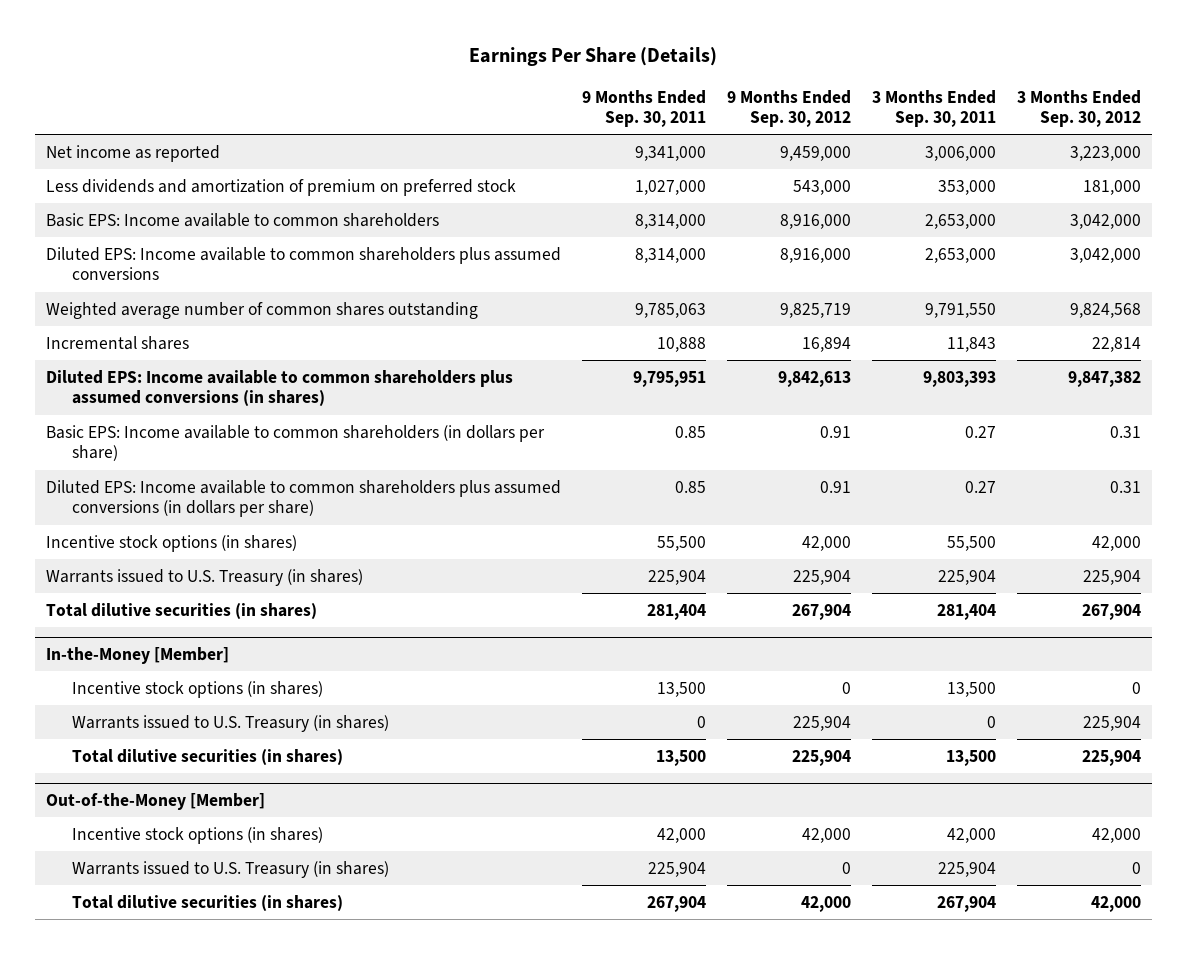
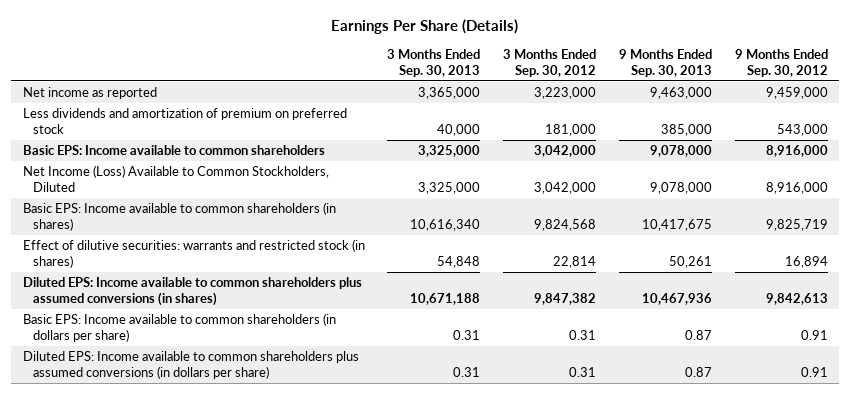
- | 9 Months Ended Sep. 30, 2011 | 9 Months Ended Sep. 30, 2012 | 3 Months Ended Sep. 30, 2011 | 3 Months Ended Sep. 30, 2012
+ | 3 Months Ended Sep. 30, 2013 | 3 Months Ended Sep. 30, 2012 | 9 Months Ended Sep. 30, 2013 | 9 Months Ended Sep. 30, 2012
- Diluted EPS: Income available to common shareholders plus assumed conversions | 8,314,000 | 8,916,000 | 2,653,000 | 3,042,000
- Weighted average number of common shares outstanding | 9,785,063 | 9,825,719 | 9,791,550 | 9,824,568
- Incremental shares | 10,888 | 16,894 | 11,843 | 22,814
+ Net Income (Loss) Available to Common Stockholders, Diluted | 3,325,000 | 3,042,000 | 9,078,000 | 8,916,000
+ Basic EPS: Income available to common shareholders (in shares) | 10,616,340 | 9,824,568 | 10,417,675 | 9,825,719
+ Effect of dilutive securities: warrants and restricted stock (in shares) | 54,848 | 22,814 | 50,261 | 16,894
- Incentive stock options (in shares) | 55,500 | 42,000 | 55,500 | 42,000
- Warrants issued to U.S. Treasury (in shares) | 225,904 | 225,904 | 225,904 | 225,904
- Total dilutive securities (in shares) | 281,404 | 267,904 | 281,404 | 267,904
- In-the-Money [Member]
- Incentive stock options (in shares) | 13,500 | 0 | 13,500 | 0
- Warrants issued to U.S. Treasury (in shares) | 0 | 225,904 | 0 | 225,904
- Total dilutive securities (in shares) | 13,500 | 225,904 | 13,500 | 225,904
- Out-of-the-Money [Member]
- Incentive stock options (in shares) | 42,000 | 42,000 | 42,000 | 42,000
- Warrants issued to U.S. Treasury (in shares) | 225,904 | 0 | 225,904 | 0
- Total dilutive securities (in shares) | 267,904 | 42,000 | 267,904 | 42,000

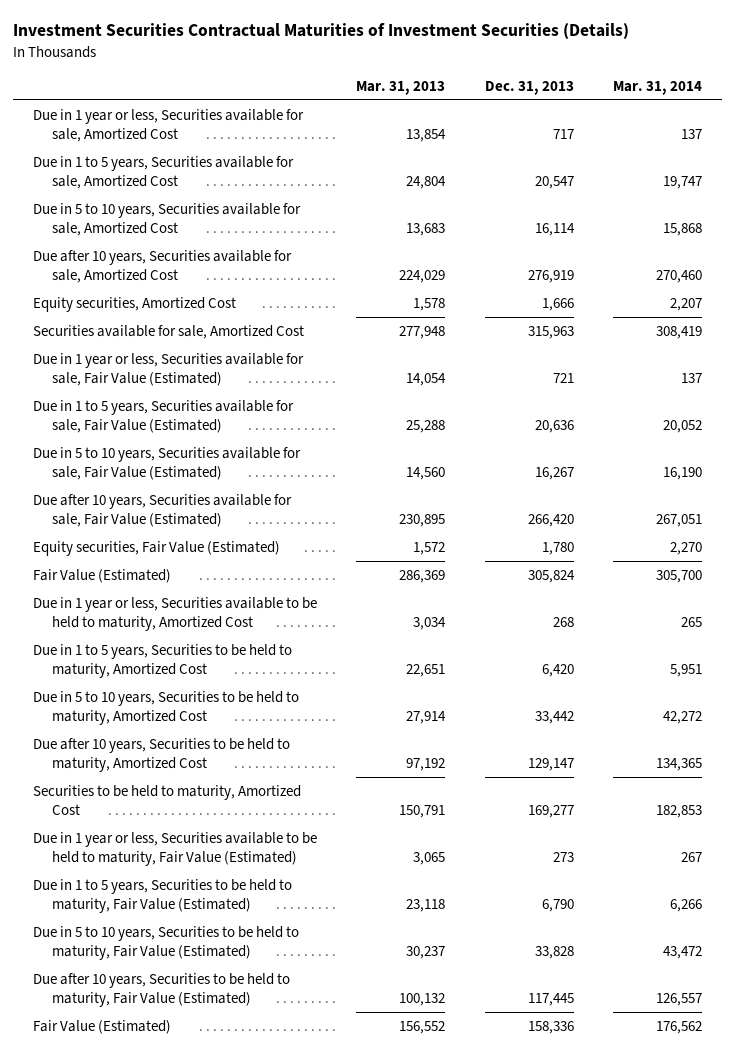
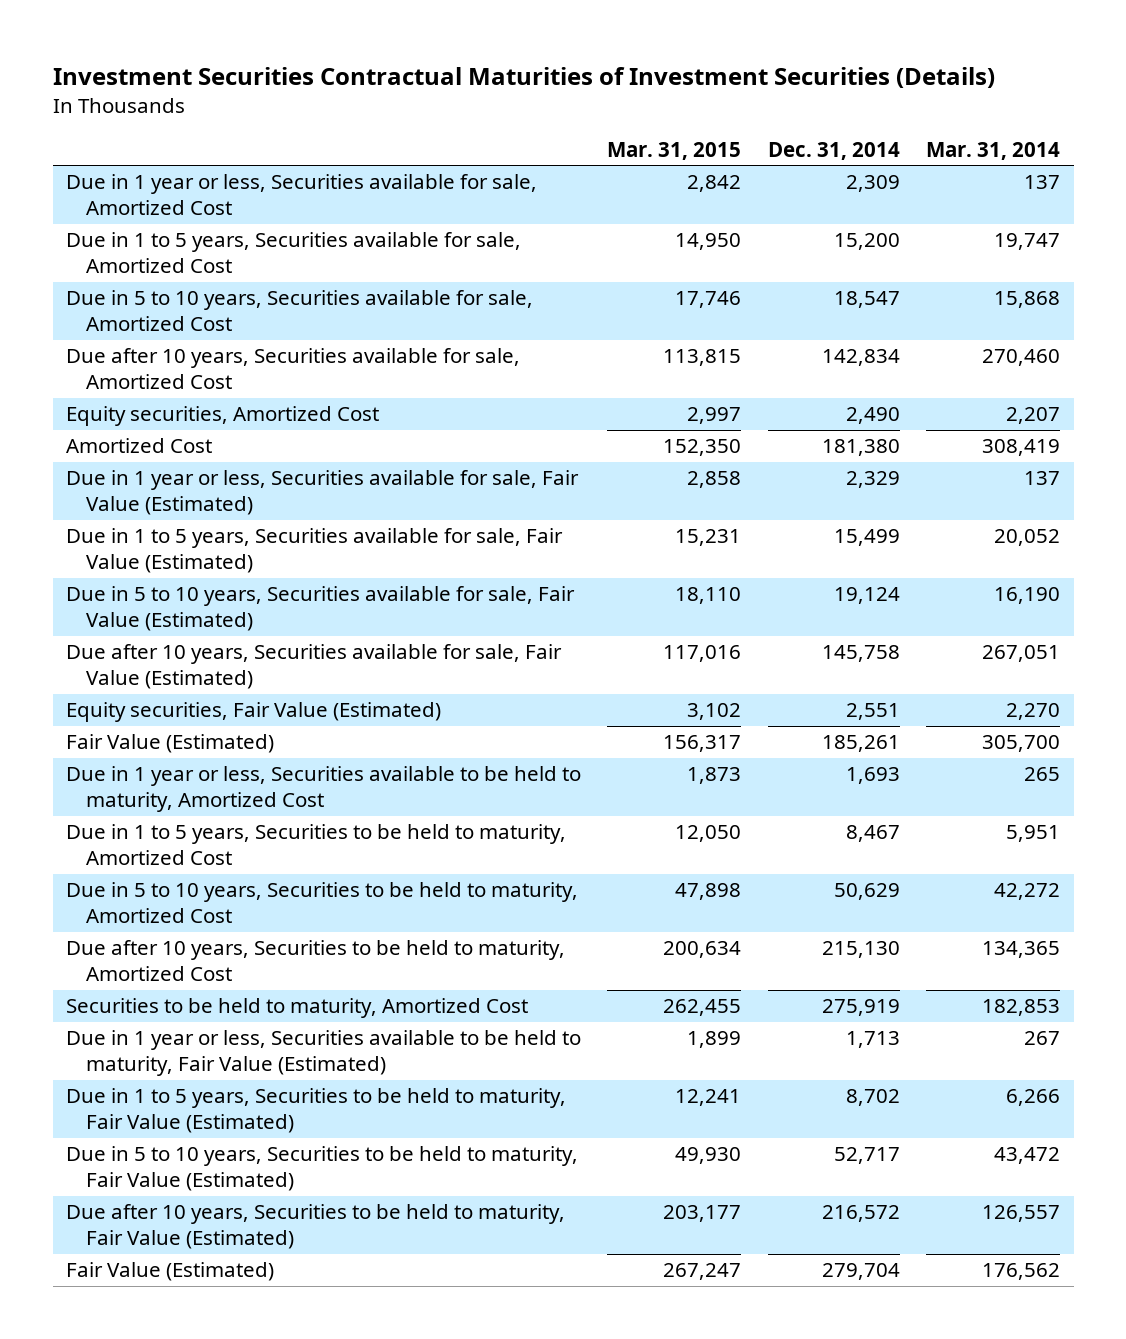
- | Mar. 31, 2013 | Dec. 31, 2013 | Mar. 31, 2014
+ | Mar. 31, 2015 | Dec. 31, 2014 | Mar. 31, 2014
- Securities available for sale, Amortized Cost | 277,948 | 315,963 | 308,419
+ Amortized Cost | 152,350 | 181,380 | 308,419

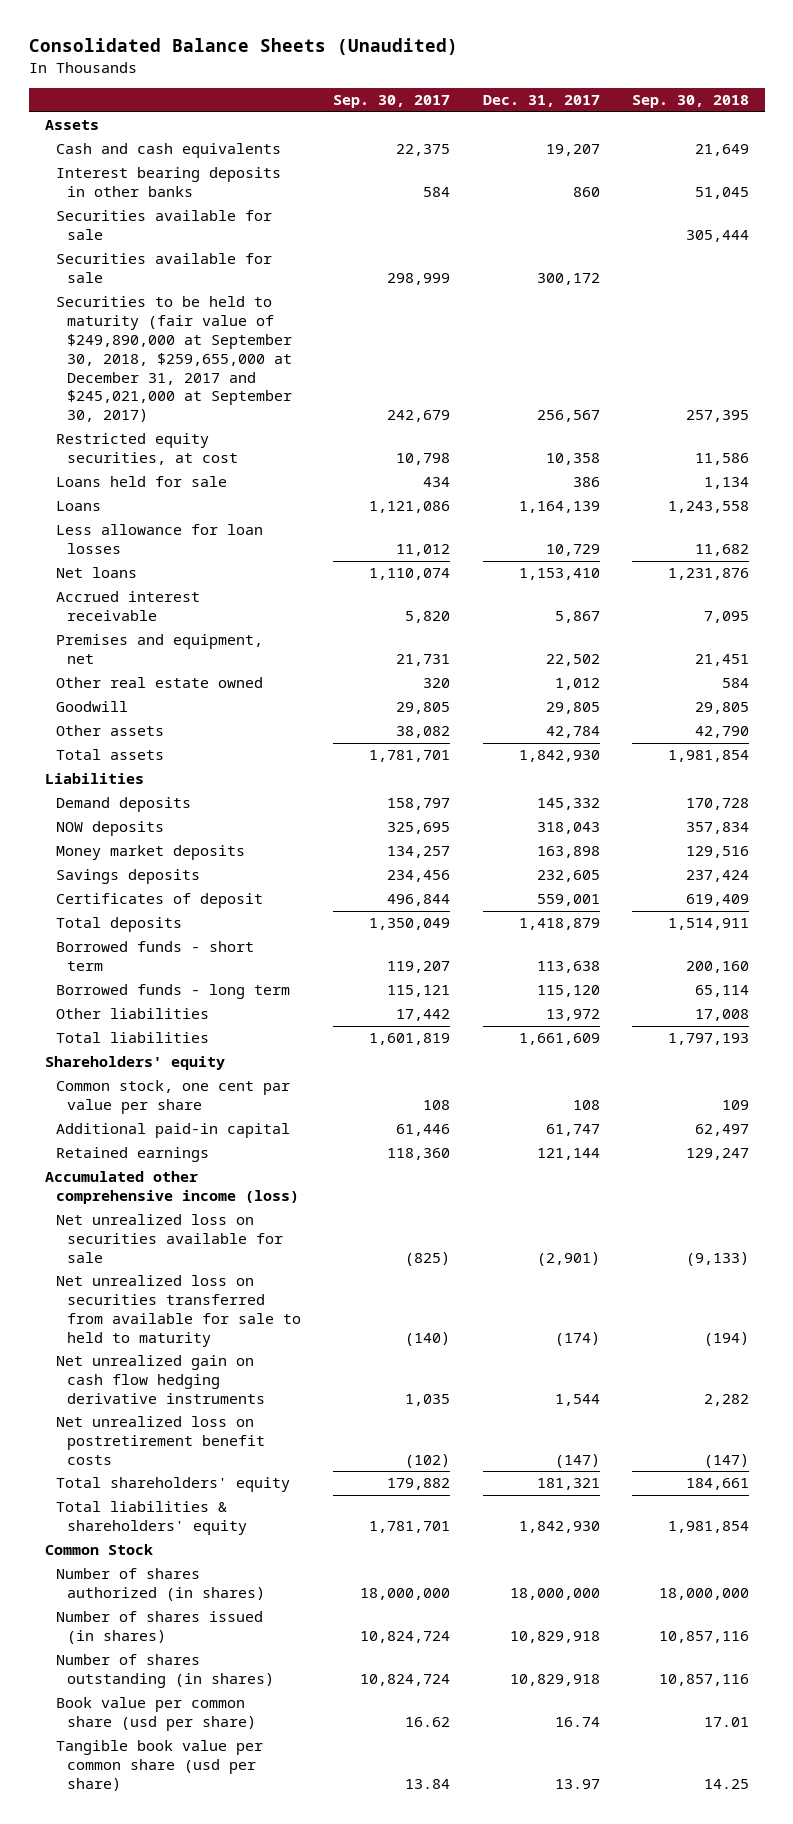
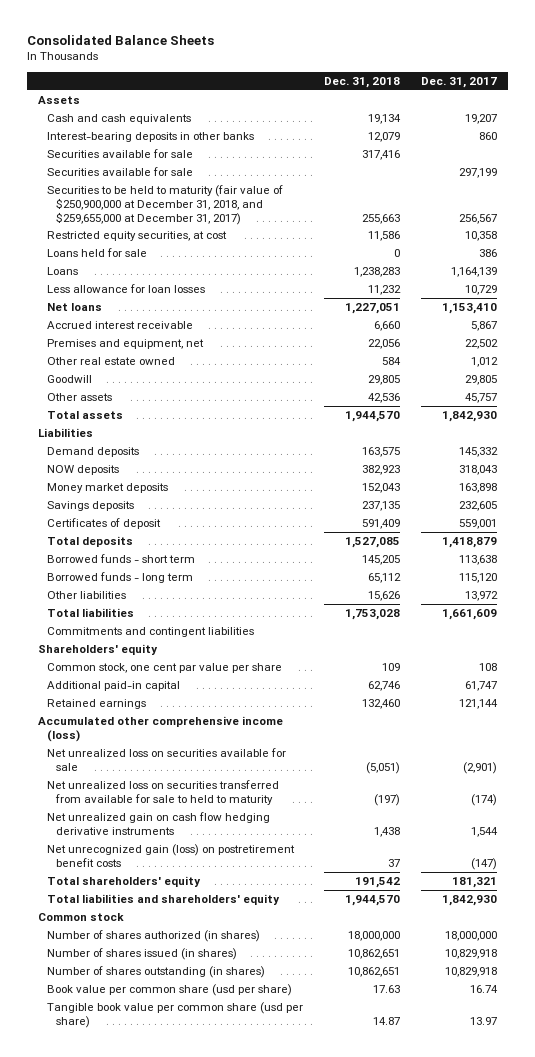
- Consolidated Balance Sheets (Unaudited)
+ Consolidated Balance Sheets
- | Sep. 30, 2017 | Dec. 31, 2017 | Sep. 30, 2018
+ | Dec. 31, 2018 | Dec. 31, 2017
- Interest bearing deposits in other banks | 584 | 860 | 51,045
+ Interest-bearing deposits in other banks | 12,079 | 860
- Securities available for sale | 298,999 | 300,172 |
- Securities to be held to maturity (fair value of $249,890,000 at September 30, 2018, $259,655,000 at December 31, 2017 and $245,021,000 at September 30, 2017) | 242,679 | 256,567 | 257,395
+ Securities available for sale | | 297,199
+ Securities to be held to maturity (fair value of $250,900,000 at December 31, 2018, and $259,655,000 at December 31, 2017) | 255,663 | 256,567
- Other assets | 38,082 | 42,784 | 42,790
+ Other assets | 42,536 | 45,757
+ Commitments and contingent liabilities
- Net unrealized loss on postretirement benefit costs | (102) | (147) | (147)
+ Net unrecognized gain (loss) on postretirement benefit costs | 37 | (147)
- Total liabilities & shareholders' equity | 1,781,701 | 1,842,930 | 1,981,854
- Common Stock
+ Total liabilities and shareholders' equity | 1,944,570 | 1,842,930
+ Common stock

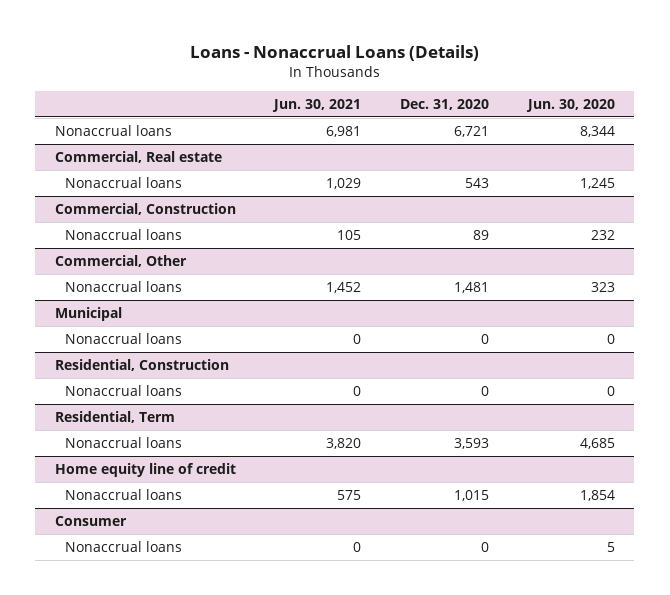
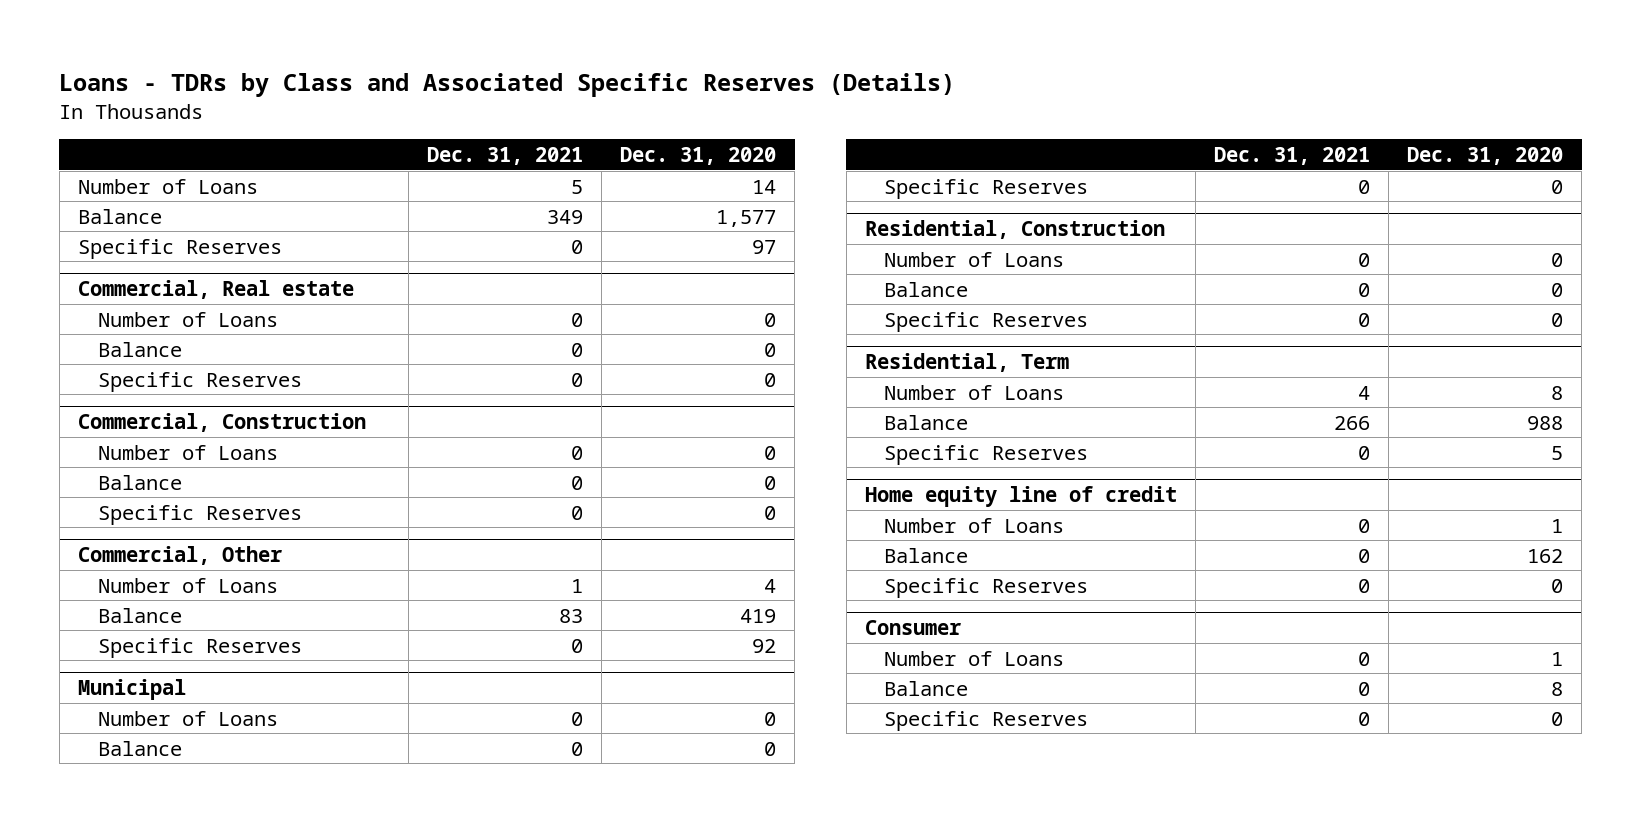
- Loans - Nonaccrual Loans (Details)
+ Loans - TDRs by Class and Associated Specific Reserves (Details)
- | Jun. 30, 2021 | Dec. 31, 2020 | Jun. 30, 2020
+ | Dec. 31, 2021 | Dec. 31, 2020
- Nonaccrual loans | 6,981 | 6,721 | 8,344
+ Number of Loans | 5 | 14
+ Balance | 349 | 1,577
+ Specific Reserves | 0 | 97
@ Commercial, Real estate
- Nonaccrual loans | 1,029 | 543 | 1,245
+ Number of Loans | 0 | 0
+ Balance | 0 | 0
+ Specific Reserves | 0 | 0
@ Commercial, Construction
- Nonaccrual loans | 105 | 89 | 232
+ Number of Loans | 0 | 0
+ Balance | 0 | 0
+ Specific Reserves | 0 | 0
@ Commercial, Other
- Nonaccrual loans | 1,452 | 1,481 | 323
+ Number of Loans | 1 | 4
+ Balance | 83 | 419
+ Specific Reserves | 0 | 92
@ Municipal
- Nonaccrual loans | 0 | 0 | 0
+ Number of Loans | 0 | 0
+ Balance | 0 | 0
+ Specific Reserves | 0 | 0
@ Residential, Construction
- Nonaccrual loans | 0 | 0 | 0
+ Number of Loans | 0 | 0
+ Balance | 0 | 0
+ Specific Reserves | 0 | 0
@ Residential, Term
- Nonaccrual loans | 3,820 | 3,593 | 4,685
+ Number of Loans | 4 | 8
+ Balance | 266 | 988
+ Specific Reserves | 0 | 5
@ Home equity line of credit
- Nonaccrual loans | 575 | 1,015 | 1,854
+ Number of Loans | 0 | 1
+ Balance | 0 | 162
+ Specific Reserves | 0 | 0
@ Consumer
- Nonaccrual loans | 0 | 0 | 5
+ Number of Loans | 0 | 1
+ Balance | 0 | 8
+ Specific Reserves | 0 | 0

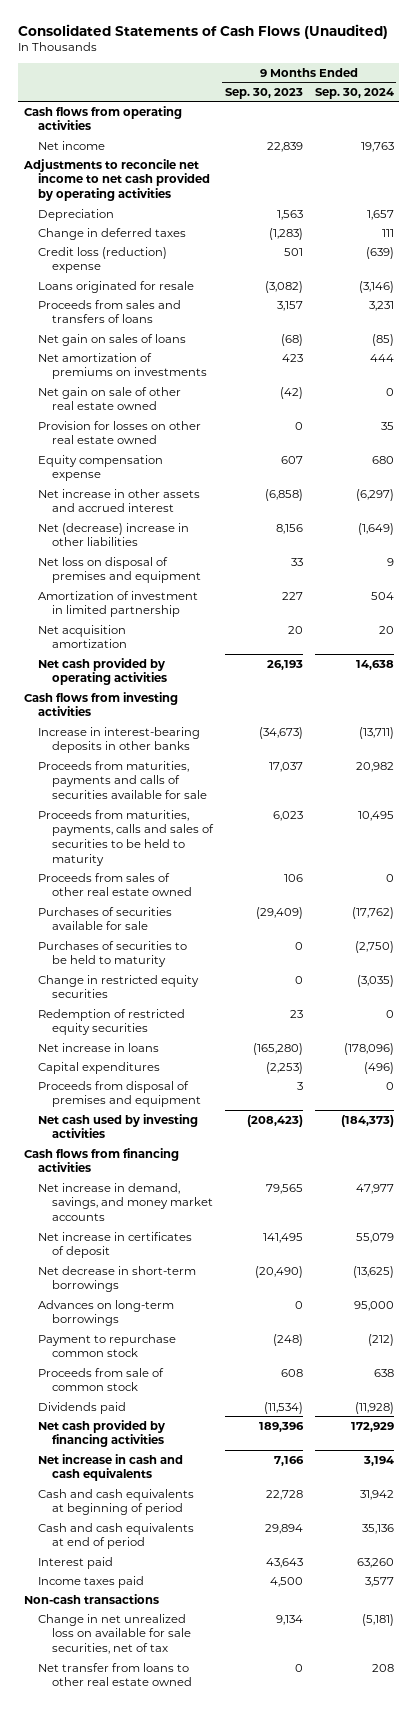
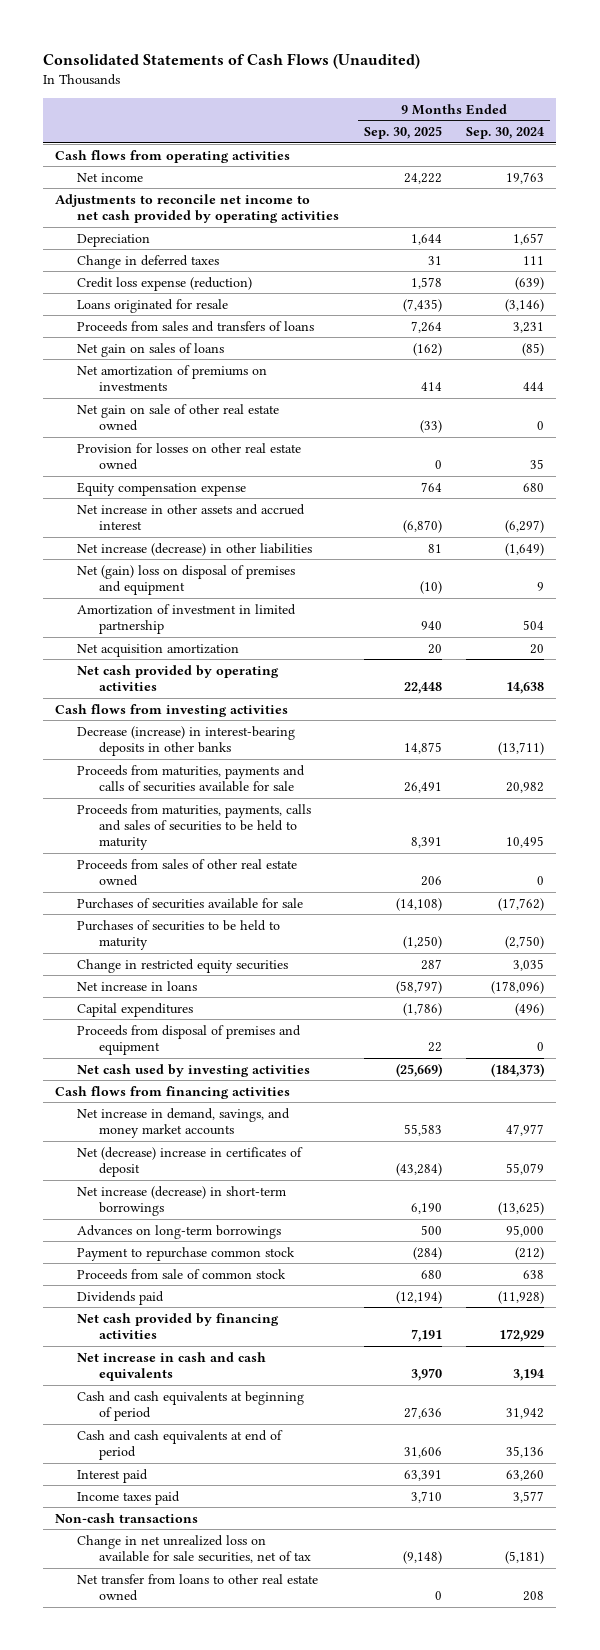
- | 9 Months Ended Sep. 30, 2023 | 9 Months Ended Sep. 30, 2024
+ | 9 Months Ended Sep. 30, 2025 | 9 Months Ended Sep. 30, 2024
- Credit loss (reduction) expense | 501 | (639)
+ Credit loss expense (reduction) | 1,578 | (639)
- Net (decrease) increase in other liabilities | 8,156 | (1,649)
- Net loss on disposal of premises and equipment | 33 | 9
+ Net increase (decrease) in other liabilities | 81 | (1,649)
+ Net (gain) loss on disposal of premises and equipment | (10) | 9
- Increase in interest-bearing deposits in other banks | (34,673) | (13,711)
+ Decrease (increase) in interest-bearing deposits in other banks | 14,875 | (13,711)
- Change in restricted equity securities | 0 | (3,035)
- Redemption of restricted equity securities | 23 | 0
+ Change in restricted equity securities | 287 | 3,035
- Net increase in certificates of deposit | 141,495 | 55,079
- Net decrease in short-term borrowings | (20,490) | (13,625)
+ Net (decrease) increase in certificates of deposit | (43,284) | 55,079
+ Net increase (decrease) in short-term borrowings | 6,190 | (13,625)

